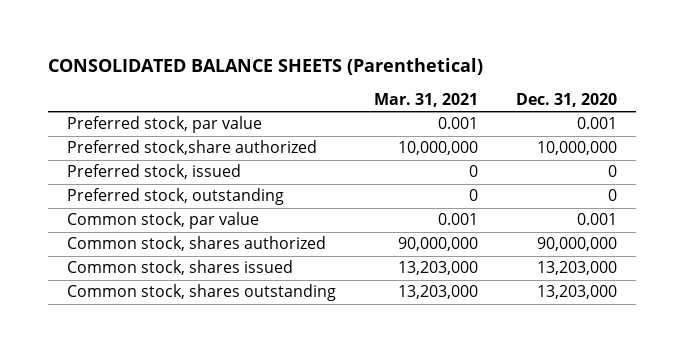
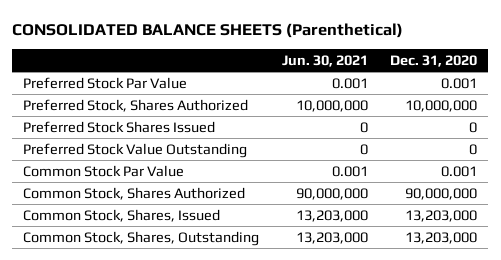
- | Mar. 31, 2021 | Dec. 31, 2020
+ | Jun. 30, 2021 | Dec. 31, 2020
- Preferred stock, par value | 0.001 | 0.001
- Preferred stock,share authorized | 10,000,000 | 10,000,000
- Preferred stock, issued | 0 | 0
- Preferred stock, outstanding | 0 | 0
- Common stock, par value | 0.001 | 0.001
- Common stock, shares authorized | 90,000,000 | 90,000,000
- Common stock, shares issued | 13,203,000 | 13,203,000
- Common stock, shares outstanding | 13,203,000 | 13,203,000
+ Preferred Stock Par Value | 0.001 | 0.001
+ Preferred Stock, Shares Authorized | 10,000,000 | 10,000,000
+ Preferred Stock Shares Issued | 0 | 0
+ Preferred Stock Value Outstanding | 0 | 0
+ Common Stock Par Value | 0.001 | 0.001
+ Common Stock, Shares Authorized | 90,000,000 | 90,000,000
+ Common Stock, Shares, Issued | 13,203,000 | 13,203,000
+ Common Stock, Shares, Outstanding | 13,203,000 | 13,203,000

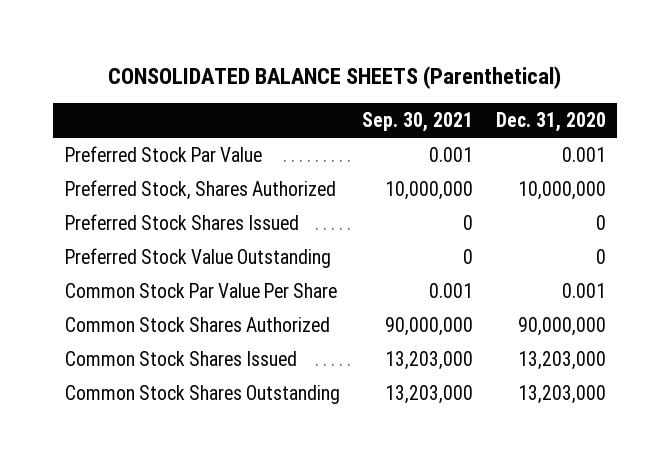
- | Jun. 30, 2021 | Dec. 31, 2020
+ | Sep. 30, 2021 | Dec. 31, 2020
- Common Stock Par Value | 0.001 | 0.001
- Common Stock, Shares Authorized | 90,000,000 | 90,000,000
- Common Stock, Shares, Issued | 13,203,000 | 13,203,000
- Common Stock, Shares, Outstanding | 13,203,000 | 13,203,000
+ Common Stock Par Value Per Share | 0.001 | 0.001
+ Common Stock Shares Authorized | 90,000,000 | 90,000,000
+ Common Stock Shares Issued | 13,203,000 | 13,203,000
+ Common Stock Shares Outstanding | 13,203,000 | 13,203,000

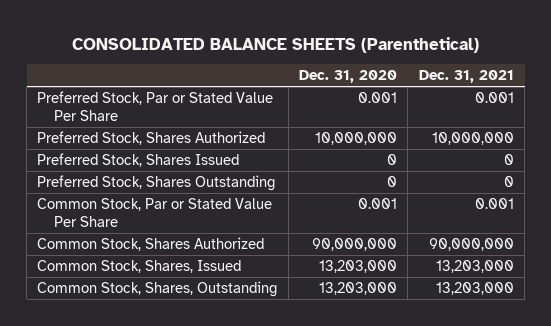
- | Sep. 30, 2021 | Dec. 31, 2020
+ | Dec. 31, 2020 | Dec. 31, 2021
- Preferred Stock Par Value | 0.001 | 0.001
+ Preferred Stock, Par or Stated Value Per Share | 0.001 | 0.001
- Preferred Stock Shares Issued | 0 | 0
- Preferred Stock Value Outstanding | 0 | 0
- Common Stock Par Value Per Share | 0.001 | 0.001
- Common Stock Shares Authorized | 90,000,000 | 90,000,000
- Common Stock Shares Issued | 13,203,000 | 13,203,000
- Common Stock Shares Outstanding | 13,203,000 | 13,203,000
+ Preferred Stock, Shares Issued | 0 | 0
+ Preferred Stock, Shares Outstanding | 0 | 0
+ Common Stock, Par or Stated Value Per Share | 0.001 | 0.001
+ Common Stock, Shares Authorized | 90,000,000 | 90,000,000
+ Common Stock, Shares, Issued | 13,203,000 | 13,203,000
+ Common Stock, Shares, Outstanding | 13,203,000 | 13,203,000

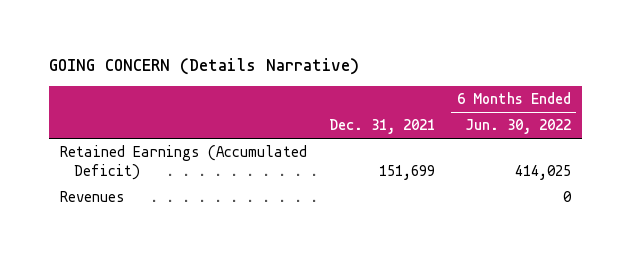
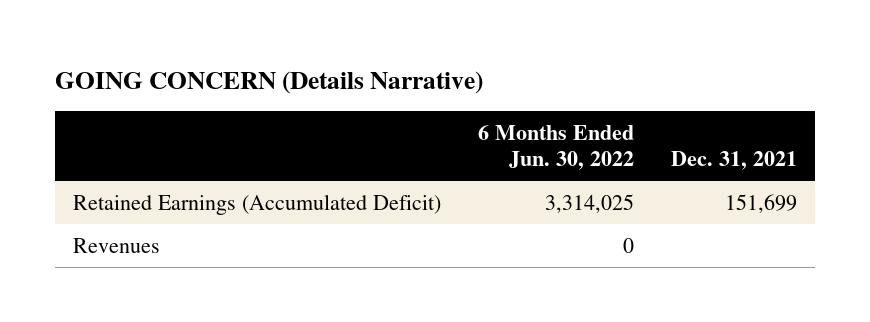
- | Dec. 31, 2021 | 6 Months Ended Jun. 30, 2022
+ | 6 Months Ended Jun. 30, 2022 | Dec. 31, 2021
- Retained Earnings (Accumulated Deficit) | 151,699 | 414,025
+ Retained Earnings (Accumulated Deficit) | 3,314,025 | 151,699

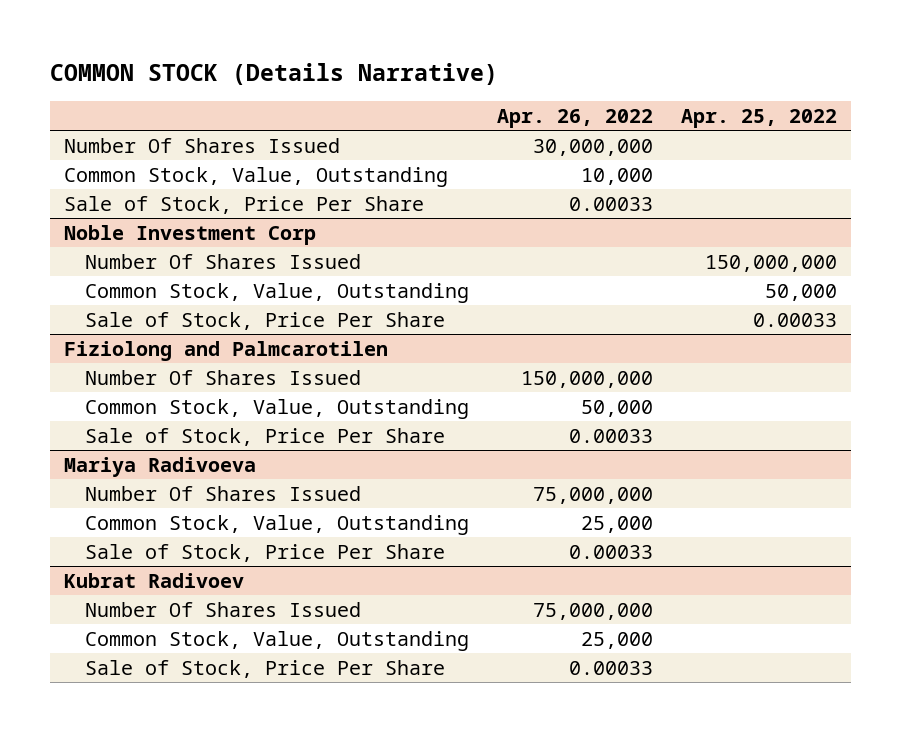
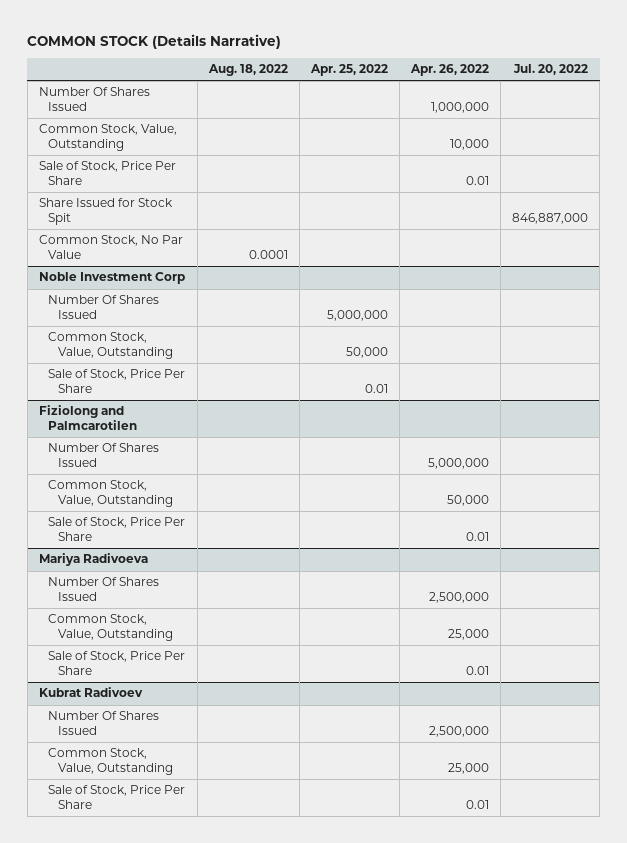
- | Apr. 26, 2022 | Apr. 25, 2022
+ | Aug. 18, 2022 | Apr. 25, 2022 | Apr. 26, 2022 | Jul. 20, 2022
- Number Of Shares Issued | 30,000,000 |
+ Number Of Shares Issued | | | 1,000,000 |
- Sale of Stock, Price Per Share | 0.00033 |
+ Sale of Stock, Price Per Share | | | 0.01 |
+ Share Issued for Stock Spit | | | | 846,887,000
+ Common Stock, No Par Value | 0.0001 | | |
@ Noble Investment Corp
- Number Of Shares Issued | | 150,000,000
+ Number Of Shares Issued | | 5,000,000 | |
- Sale of Stock, Price Per Share | | 0.00033
+ Sale of Stock, Price Per Share | | 0.01 | |
@ Fiziolong and Palmcarotilen
- Number Of Shares Issued | 150,000,000 |
+ Number Of Shares Issued | | | 5,000,000 |
- Sale of Stock, Price Per Share | 0.00033 |
+ Sale of Stock, Price Per Share | | | 0.01 |
@ Mariya Radivoeva
- Number Of Shares Issued | 75,000,000 |
+ Number Of Shares Issued | | | 2,500,000 |
- Sale of Stock, Price Per Share | 0.00033 |
+ Sale of Stock, Price Per Share | | | 0.01 |
@ Kubrat Radivoev
- Number Of Shares Issued | 75,000,000 |
+ Number Of Shares Issued | | | 2,500,000 |
- Sale of Stock, Price Per Share | 0.00033 |
+ Sale of Stock, Price Per Share | | | 0.01 |

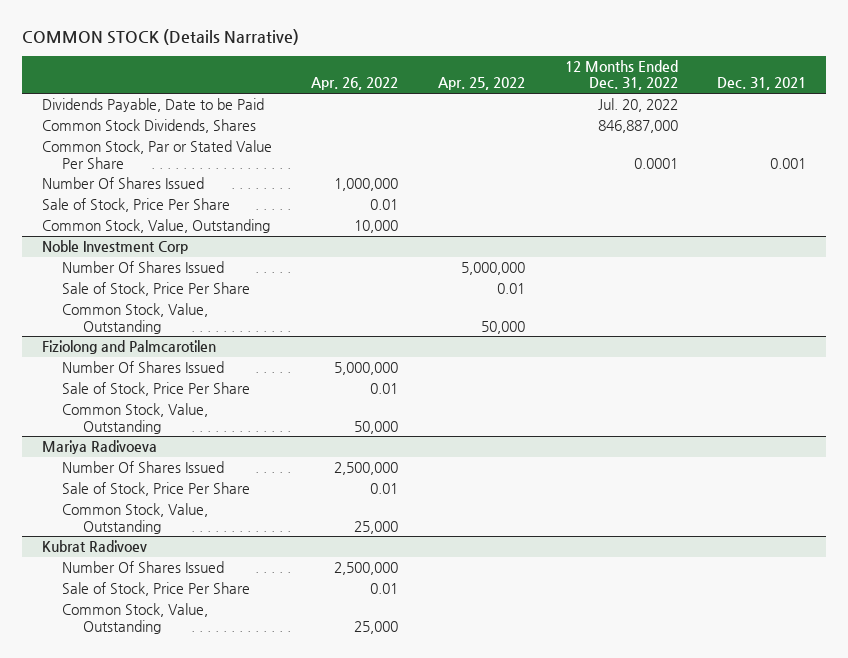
- | Aug. 18, 2022 | Apr. 25, 2022 | Apr. 26, 2022 | Jul. 20, 2022
+ | Apr. 26, 2022 | Apr. 25, 2022 | 12 Months Ended Dec. 31, 2022 | Dec. 31, 2021
+ Dividends Payable, Date to be Paid | | | Jul. 20, 2022 |
+ Common Stock Dividends, Shares | | | 846,887,000 |
+ Common Stock, Par or Stated Value Per Share | | | 0.0001 | 0.001
- Share Issued for Stock Spit | | | | 846,887,000
- Common Stock, No Par Value | 0.0001 | | |
moved down: Common Stock, Value, Outstanding | 10,000 | | |
@ Noble Investment Corp
moved down: Common Stock, Value, Outstanding | | 50,000 | |
@ Fiziolong and Palmcarotilen
moved down: Common Stock, Value, Outstanding | 50,000 | | |
@ Mariya Radivoeva
moved down: Common Stock, Value, Outstanding | 25,000 | | |
@ Kubrat Radivoev
moved down: Common Stock, Value, Outstanding | 25,000 | | |

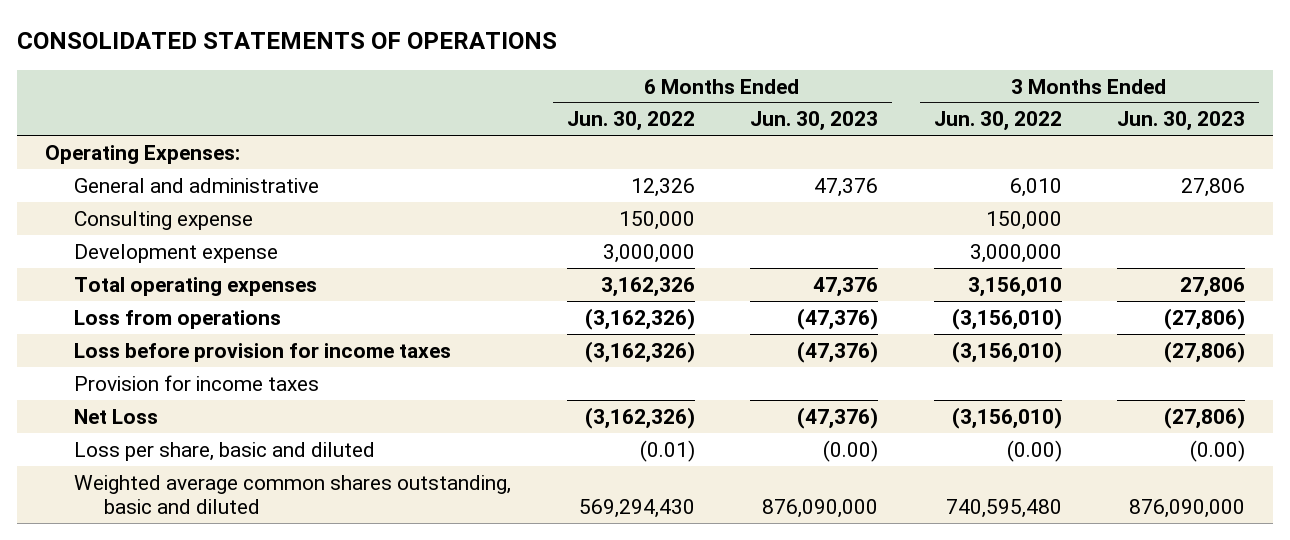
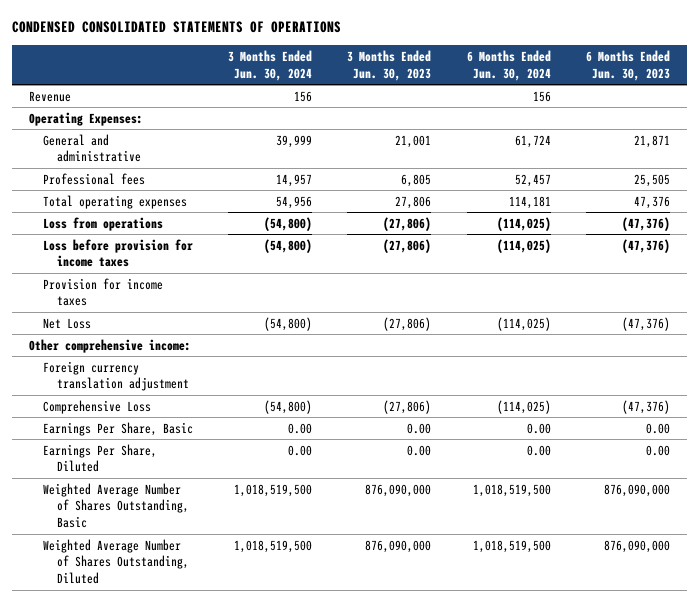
- CONSOLIDATED STATEMENTS OF OPERATIONS
+ CONDENSED CONSOLIDATED STATEMENTS OF OPERATIONS
- | 6 Months Ended Jun. 30, 2022 | 6 Months Ended Jun. 30, 2023 | 3 Months Ended Jun. 30, 2022 | 3 Months Ended Jun. 30, 2023
+ | 3 Months Ended Jun. 30, 2024 | 3 Months Ended Jun. 30, 2023 | 6 Months Ended Jun. 30, 2024 | 6 Months Ended Jun. 30, 2023
+ Revenue | 156 | | 156 |
- General and administrative | 12,326 | 47,376 | 6,010 | 27,806
- Consulting expense | 150,000 | | 150,000 |
- Development expense | 3,000,000 | | 3,000,000 |
+ General and administrative | 39,999 | 21,001 | 61,724 | 21,871
+ Professional fees | 14,957 | 6,805 | 52,457 | 25,505
- Loss per share, basic and diluted | (0.01) | (0.00) | (0.00) | (0.00)
- Weighted average common shares outstanding, basic and diluted | 569,294,430 | 876,090,000 | 740,595,480 | 876,090,000
+ Other comprehensive income:
+ Foreign currency translation adjustment
+ Comprehensive Loss | (54,800) | (27,806) | (114,025) | (47,376)
+ Earnings Per Share, Basic | 0.00 | 0.00 | 0.00 | 0.00
+ Earnings Per Share, Diluted | 0.00 | 0.00 | 0.00 | 0.00
+ Weighted Average Number of Shares Outstanding, Basic | 1,018,519,500 | 876,090,000 | 1,018,519,500 | 876,090,000
+ Weighted Average Number of Shares Outstanding, Diluted | 1,018,519,500 | 876,090,000 | 1,018,519,500 | 876,090,000

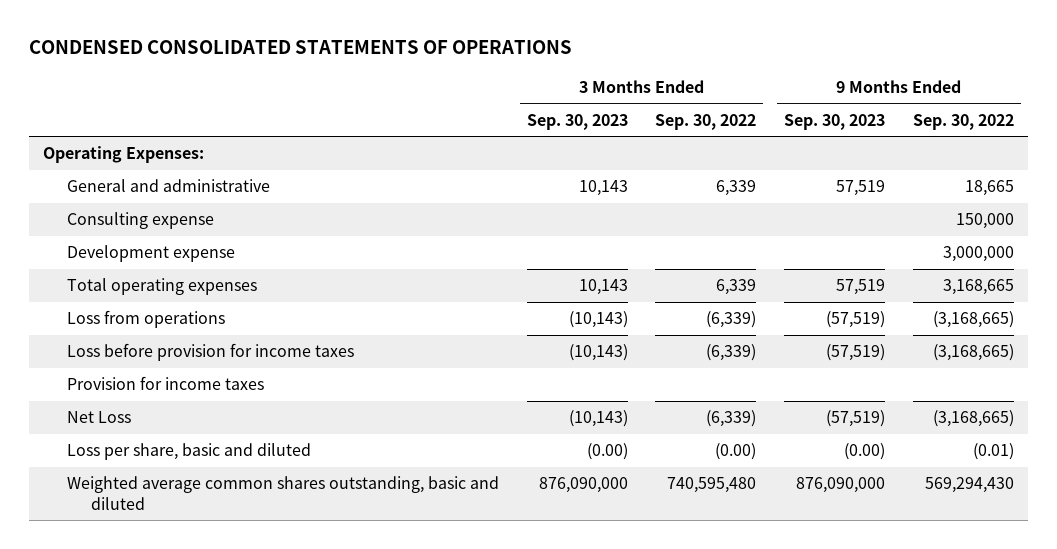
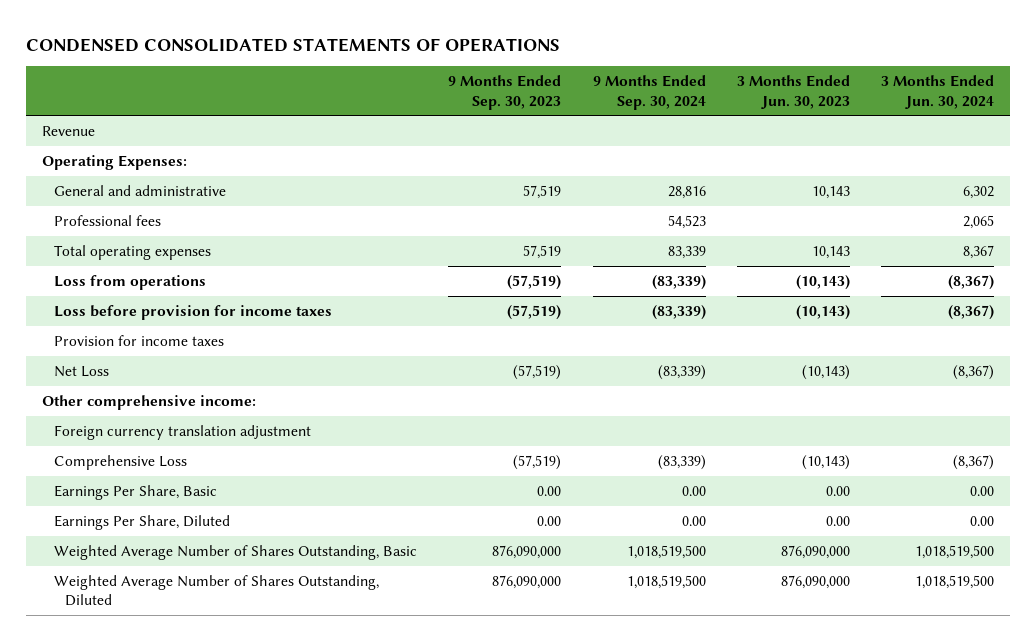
- | 3 Months Ended Sep. 30, 2023 | 3 Months Ended Sep. 30, 2022 | 9 Months Ended Sep. 30, 2023 | 9 Months Ended Sep. 30, 2022
+ | 9 Months Ended Sep. 30, 2023 | 9 Months Ended Sep. 30, 2024 | 3 Months Ended Jun. 30, 2023 | 3 Months Ended Jun. 30, 2024
+ Revenue
- Consulting expense | | | | 150,000
- Development expense | | | | 3,000,000
+ Professional fees | | 54,523 | | 2,065
- Loss per share, basic and diluted | (0.00) | (0.00) | (0.00) | (0.01)
- Weighted average common shares outstanding, basic and diluted | 876,090,000 | 740,595,480 | 876,090,000 | 569,294,430
+ Other comprehensive income:
+ Foreign currency translation adjustment
+ Comprehensive Loss | (57,519) | (83,339) | (10,143) | (8,367)
+ Earnings Per Share, Basic | 0.00 | 0.00 | 0.00 | 0.00
+ Earnings Per Share, Diluted | 0.00 | 0.00 | 0.00 | 0.00
+ Weighted Average Number of Shares Outstanding, Basic | 876,090,000 | 1,018,519,500 | 876,090,000 | 1,018,519,500
+ Weighted Average Number of Shares Outstanding, Diluted | 876,090,000 | 1,018,519,500 | 876,090,000 | 1,018,519,500

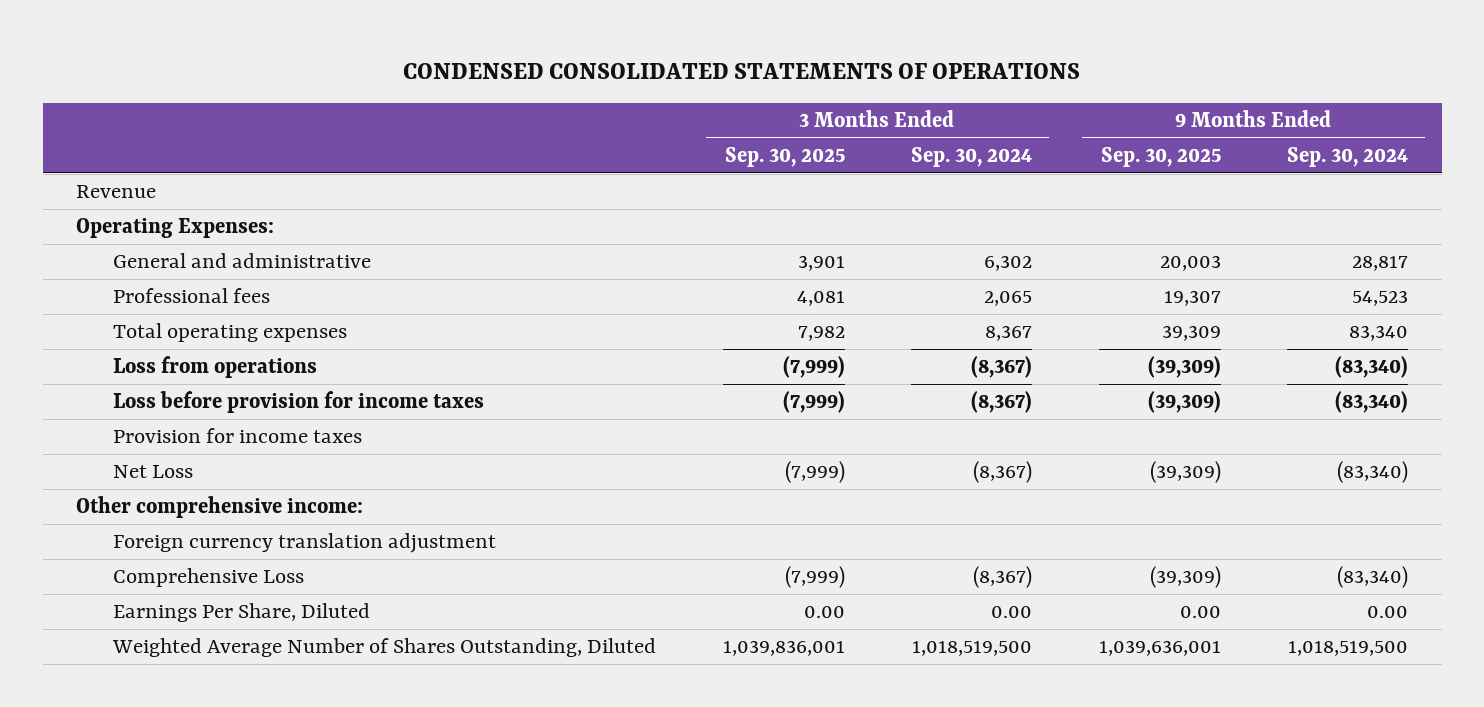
- | 9 Months Ended Sep. 30, 2023 | 9 Months Ended Sep. 30, 2024 | 3 Months Ended Jun. 30, 2023 | 3 Months Ended Jun. 30, 2024
+ | 3 Months Ended Sep. 30, 2025 | 3 Months Ended Sep. 30, 2024 | 9 Months Ended Sep. 30, 2025 | 9 Months Ended Sep. 30, 2024
- General and administrative | 57,519 | 28,816 | 10,143 | 6,302
+ General and administrative | 3,901 | 6,302 | 20,003 | 28,817
- Total operating expenses | 57,519 | 83,339 | 10,143 | 8,367
- Loss from operations | (57,519) | (83,339) | (10,143) | (8,367)
- Loss before provision for income taxes | (57,519) | (83,339) | (10,143) | (8,367)
+ Total operating expenses | 7,982 | 8,367 | 39,309 | 83,340
+ Loss from operations | (7,999) | (8,367) | (39,309) | (83,340)
+ Loss before provision for income taxes | (7,999) | (8,367) | (39,309) | (83,340)
- Net Loss | (57,519) | (83,339) | (10,143) | (8,367)
+ Net Loss | (7,999) | (8,367) | (39,309) | (83,340)
- Comprehensive Loss | (57,519) | (83,339) | (10,143) | (8,367)
- Earnings Per Share, Basic | 0.00 | 0.00 | 0.00 | 0.00
+ Comprehensive Loss | (7,999) | (8,367) | (39,309) | (83,340)
- Weighted Average Number of Shares Outstanding, Basic | 876,090,000 | 1,018,519,500 | 876,090,000 | 1,018,519,500

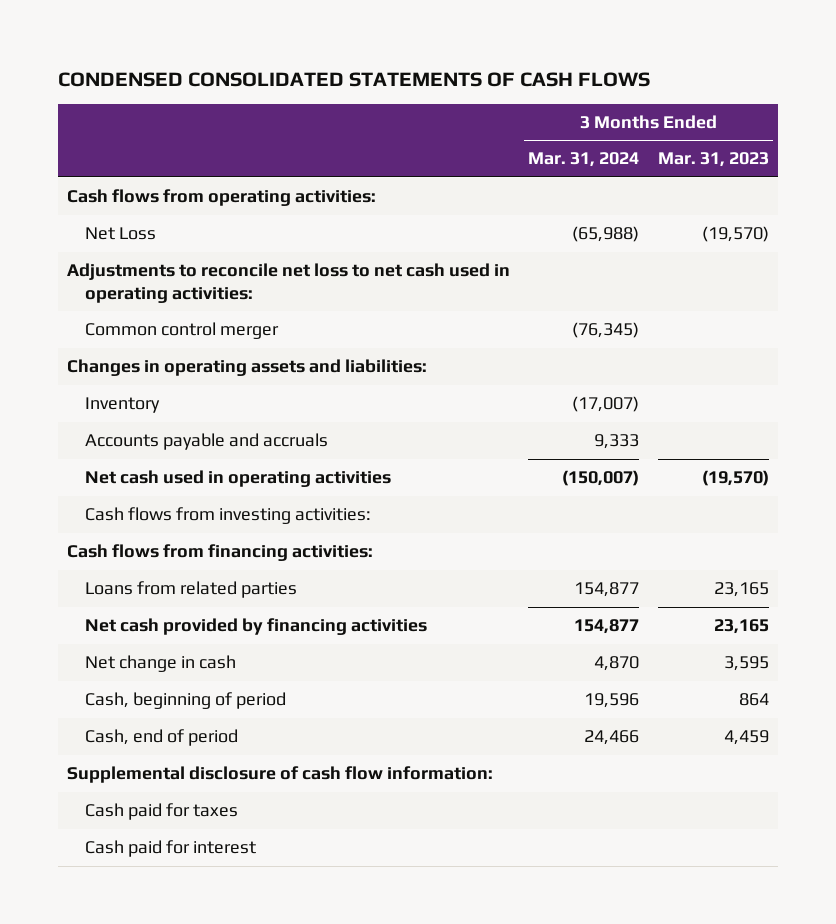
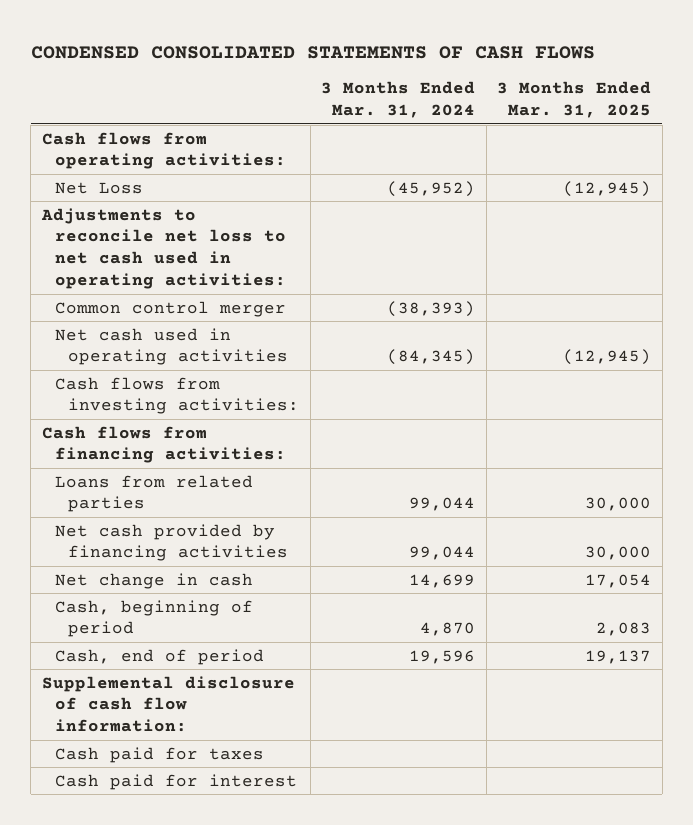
- | 3 Months Ended Mar. 31, 2024 | 3 Months Ended Mar. 31, 2023
+ | 3 Months Ended Mar. 31, 2024 | 3 Months Ended Mar. 31, 2025
- Net Loss | (65,988) | (19,570)
+ Net Loss | (45,952) | (12,945)
- Common control merger | (76,345) |
- Changes in operating assets and liabilities:
- Inventory | (17,007) |
- Accounts payable and accruals | 9,333 |
- Net cash used in operating activities | (150,007) | (19,570)
+ Common control merger | (38,393) |
+ Net cash used in operating activities | (84,345) | (12,945)
- Loans from related parties | 154,877 | 23,165
- Net cash provided by financing activities | 154,877 | 23,165
- Net change in cash | 4,870 | 3,595
- Cash, beginning of period | 19,596 | 864
- Cash, end of period | 24,466 | 4,459
+ Loans from related parties | 99,044 | 30,000
+ Net cash provided by financing activities | 99,044 | 30,000
+ Net change in cash | 14,699 | 17,054
+ Cash, beginning of period | 4,870 | 2,083
+ Cash, end of period | 19,596 | 19,137

